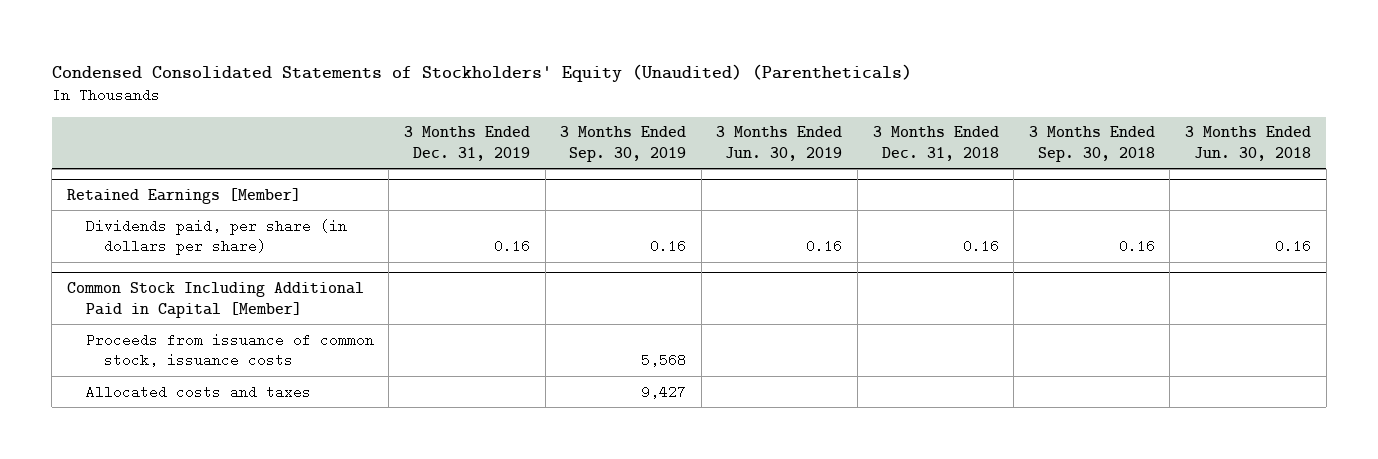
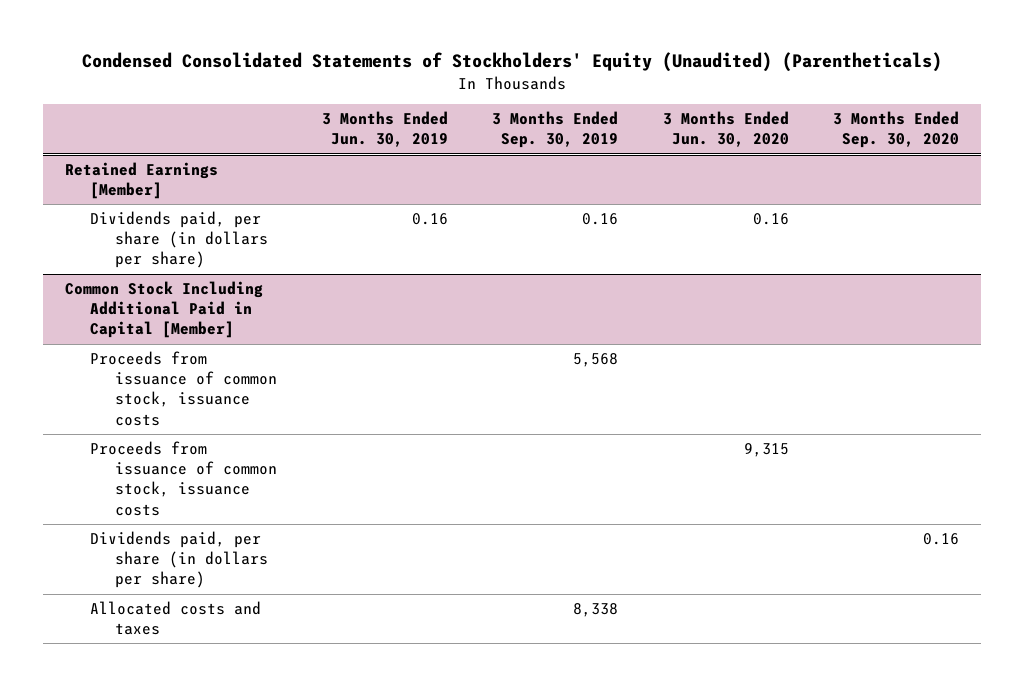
- | 3 Months Ended Dec. 31, 2019 | 3 Months Ended Sep. 30, 2019 | 3 Months Ended Jun. 30, 2019 | 3 Months Ended Dec. 31, 2018 | 3 Months Ended Sep. 30, 2018 | 3 Months Ended Jun. 30, 2018
+ | 3 Months Ended Jun. 30, 2019 | 3 Months Ended Sep. 30, 2019 | 3 Months Ended Jun. 30, 2020 | 3 Months Ended Sep. 30, 2020
@ Common Stock Including Additional Paid in Capital [Member]
- Allocated costs and taxes | | 9,427 | | | |
+ Proceeds from issuance of common stock, issuance costs | | | 9,315 |
+ Dividends paid, per share (in dollars per share) | | | | 0.16
+ Allocated costs and taxes | | 8,338 | |

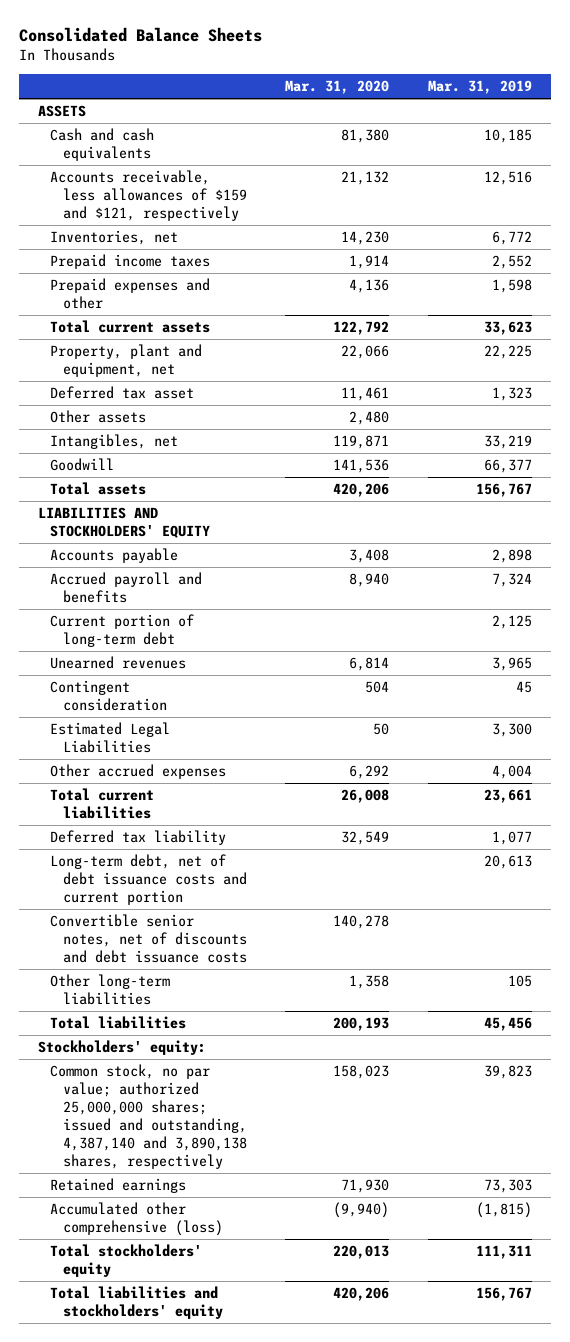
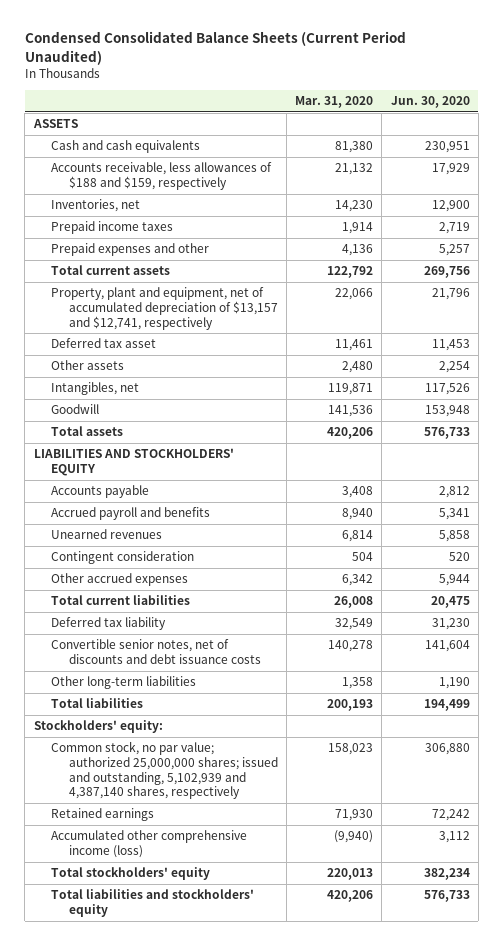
- Consolidated Balance Sheets
+ Condensed Consolidated Balance Sheets (Current Period Unaudited)
- | Mar. 31, 2020 | Mar. 31, 2019
+ | Mar. 31, 2020 | Jun. 30, 2020
- Accounts receivable, less allowances of $159 and $121, respectively | 21,132 | 12,516
+ Accounts receivable, less allowances of $188 and $159, respectively | 21,132 | 17,929
- Property, plant and equipment, net | 22,066 | 22,225
+ Property, plant and equipment, net of accumulated depreciation of $13,157 and $12,741, respectively | 22,066 | 21,796
- Current portion of long-term debt | | 2,125
- Estimated Legal Liabilities | 50 | 3,300
- Other accrued expenses | 6,292 | 4,004
+ Other accrued expenses | 6,342 | 5,944
- Long-term debt, net of debt issuance costs and current portion | | 20,613
- Common stock, no par value; authorized 25,000,000 shares; issued and outstanding, 4,387,140 and 3,890,138 shares, respectively | 158,023 | 39,823
+ Common stock, no par value; authorized 25,000,000 shares; issued and outstanding, 5,102,939 and 4,387,140 shares, respectively | 158,023 | 306,880
- Accumulated other comprehensive (loss) | (9,940) | (1,815)
+ Accumulated other comprehensive income (loss) | (9,940) | 3,112

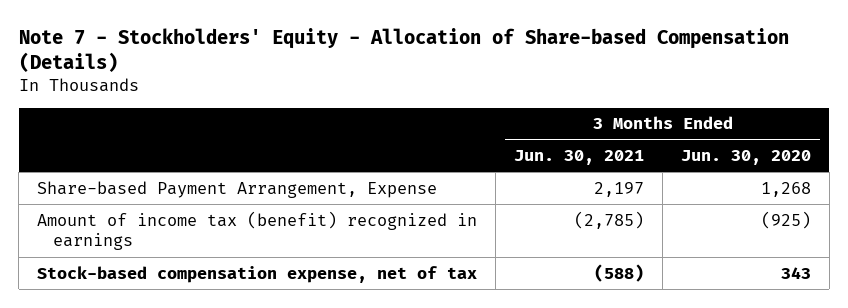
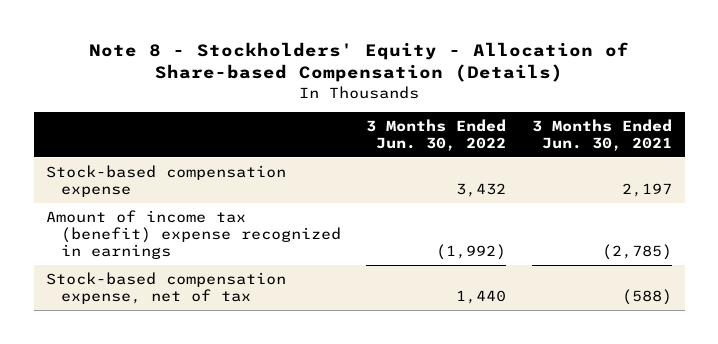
- Note 7 - Stockholders' Equity - Allocation of Share-based Compensation (Details)
+ Note 8 - Stockholders' Equity - Allocation of Share-based Compensation (Details)
- | 3 Months Ended Jun. 30, 2021 | 3 Months Ended Jun. 30, 2020
+ | 3 Months Ended Jun. 30, 2022 | 3 Months Ended Jun. 30, 2021
- Share-based Payment Arrangement, Expense | 2,197 | 1,268
- Amount of income tax (benefit) recognized in earnings | (2,785) | (925)
+ Stock-based compensation expense | 3,432 | 2,197
+ Amount of income tax (benefit) expense recognized in earnings | (1,992) | (2,785)

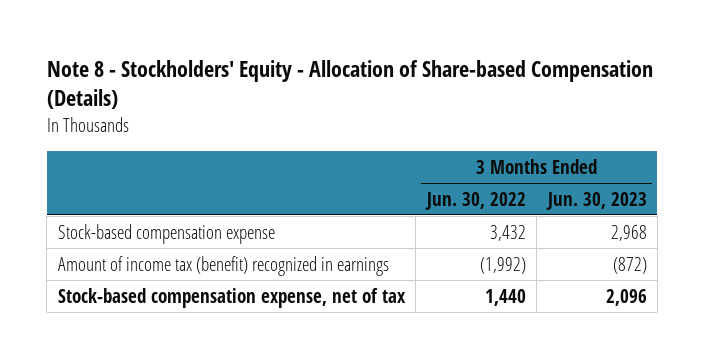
- | 3 Months Ended Jun. 30, 2022 | 3 Months Ended Jun. 30, 2021
+ | 3 Months Ended Jun. 30, 2022 | 3 Months Ended Jun. 30, 2023
- Amount of income tax (benefit) expense recognized in earnings | (1,992) | (2,785)
+ Amount of income tax (benefit) recognized in earnings | (1,992) | (872)

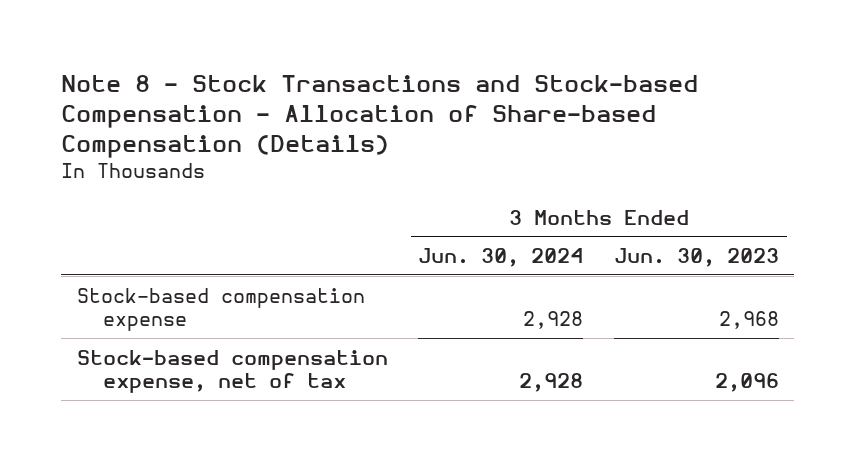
- Note 8 - Stockholders' Equity - Allocation of Share-based Compensation (Details)
+ Note 8 - Stock Transactions and Stock-based Compensation - Allocation of Share-based Compensation (Details)
- | 3 Months Ended Jun. 30, 2022 | 3 Months Ended Jun. 30, 2023
+ | 3 Months Ended Jun. 30, 2024 | 3 Months Ended Jun. 30, 2023
- Amount of income tax (benefit) recognized in earnings | (1,992) | (872)

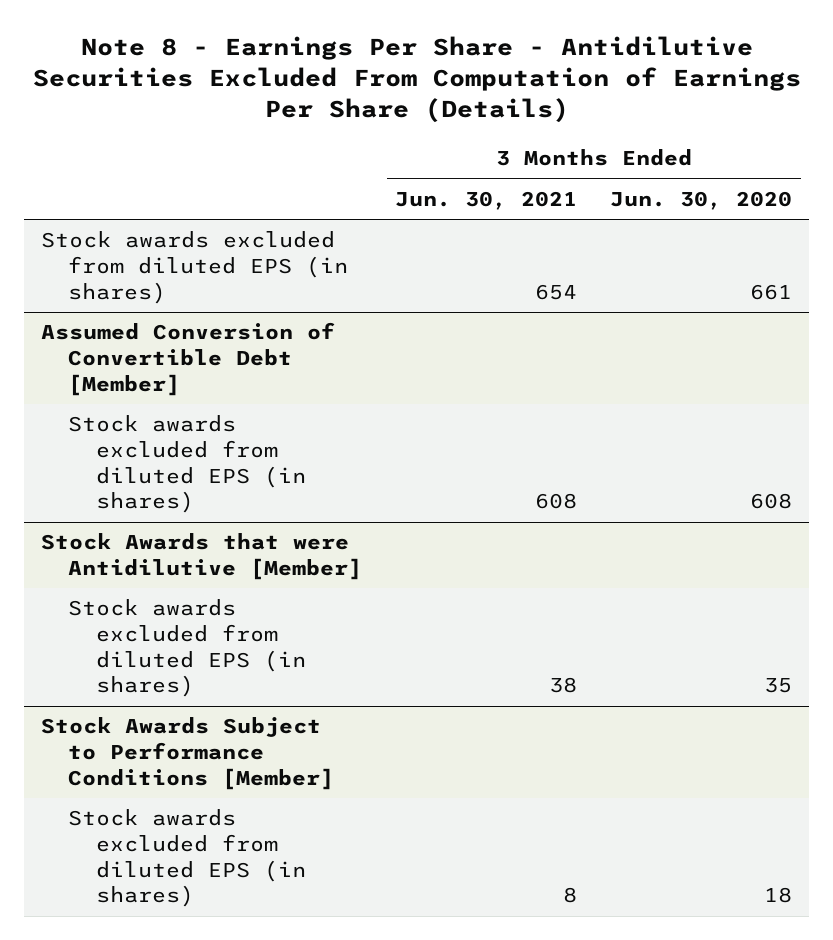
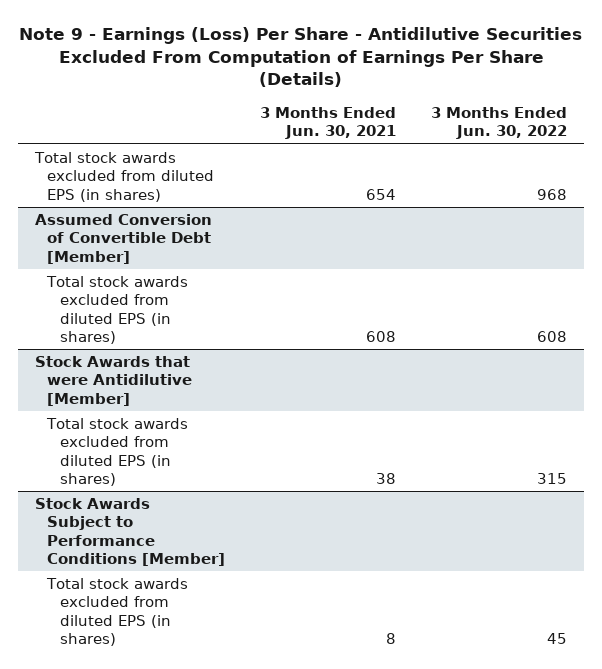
- Note 8 - Earnings Per Share - Antidilutive Securities Excluded From Computation of Earnings Per Share (Details)
+ Note 9 - Earnings (Loss) Per Share - Antidilutive Securities Excluded From Computation of Earnings Per Share (Details)
- | 3 Months Ended Jun. 30, 2021 | 3 Months Ended Jun. 30, 2020
+ | 3 Months Ended Jun. 30, 2021 | 3 Months Ended Jun. 30, 2022
- Stock awards excluded from diluted EPS (in shares) | 654 | 661
+ Total stock awards excluded from diluted EPS (in shares) | 654 | 968
@ Assumed Conversion of Convertible Debt [Member]
- Stock awards excluded from diluted EPS (in shares) | 608 | 608
+ Total stock awards excluded from diluted EPS (in shares) | 608 | 608
@ Stock Awards that were Antidilutive [Member]
- Stock awards excluded from diluted EPS (in shares) | 38 | 35
+ Total stock awards excluded from diluted EPS (in shares) | 38 | 315
@ Stock Awards Subject to Performance Conditions [Member]
- Stock awards excluded from diluted EPS (in shares) | 8 | 18
+ Total stock awards excluded from diluted EPS (in shares) | 8 | 45

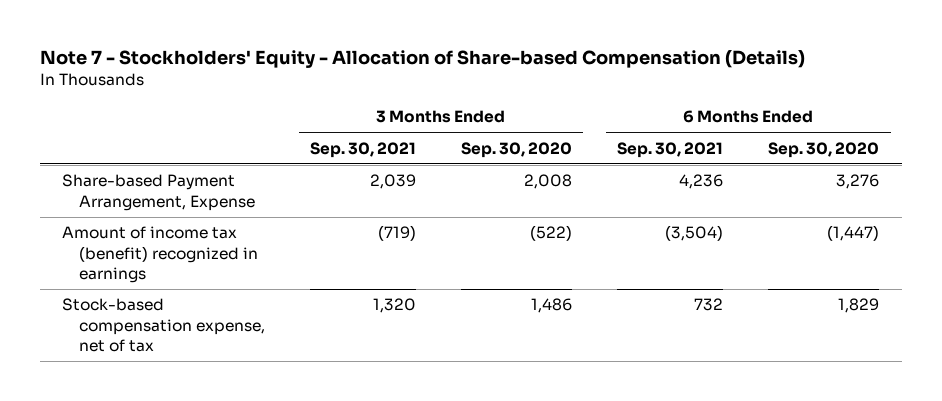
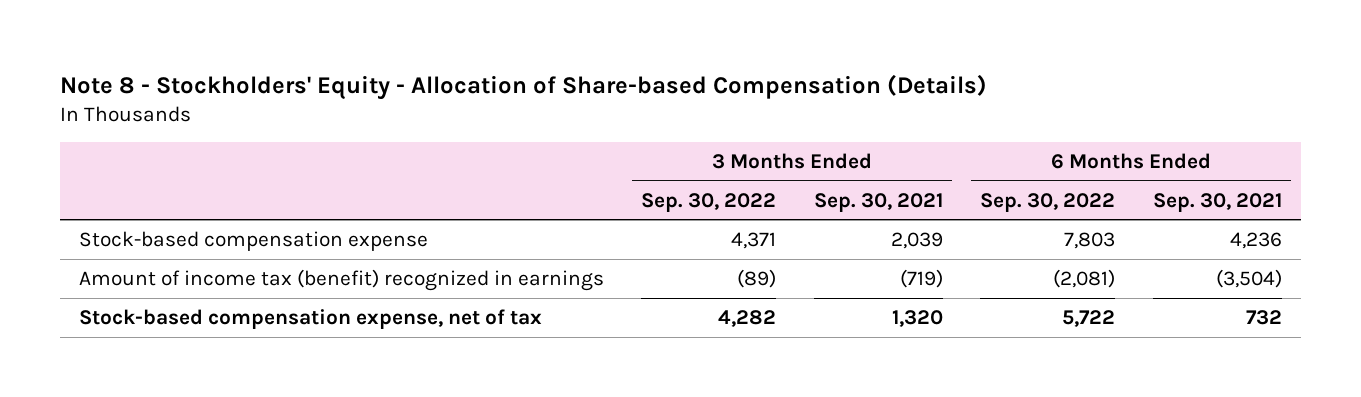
- Note 7 - Stockholders' Equity - Allocation of Share-based Compensation (Details)
+ Note 8 - Stockholders' Equity - Allocation of Share-based Compensation (Details)
- | 3 Months Ended Sep. 30, 2021 | 3 Months Ended Sep. 30, 2020 | 6 Months Ended Sep. 30, 2021 | 6 Months Ended Sep. 30, 2020
+ | 3 Months Ended Sep. 30, 2022 | 3 Months Ended Sep. 30, 2021 | 6 Months Ended Sep. 30, 2022 | 6 Months Ended Sep. 30, 2021
- Share-based Payment Arrangement, Expense | 2,039 | 2,008 | 4,236 | 3,276
+ Stock-based compensation expense | 4,371 | 2,039 | 7,803 | 4,236

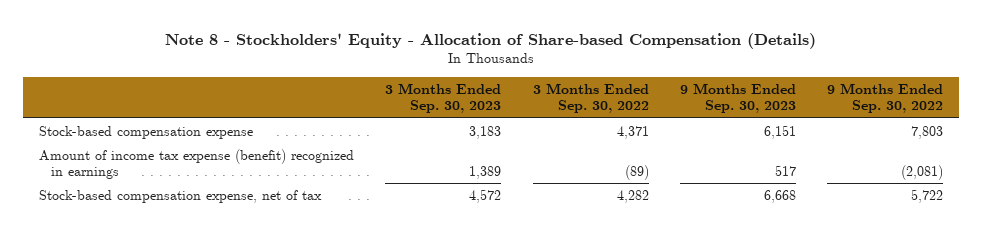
- | 3 Months Ended Sep. 30, 2022 | 3 Months Ended Sep. 30, 2021 | 6 Months Ended Sep. 30, 2022 | 6 Months Ended Sep. 30, 2021
+ | 3 Months Ended Sep. 30, 2023 | 3 Months Ended Sep. 30, 2022 | 9 Months Ended Sep. 30, 2023 | 9 Months Ended Sep. 30, 2022
- Amount of income tax (benefit) recognized in earnings | (89) | (719) | (2,081) | (3,504)
+ Amount of income tax expense (benefit) recognized in earnings | 1,389 | (89) | 517 | (2,081)

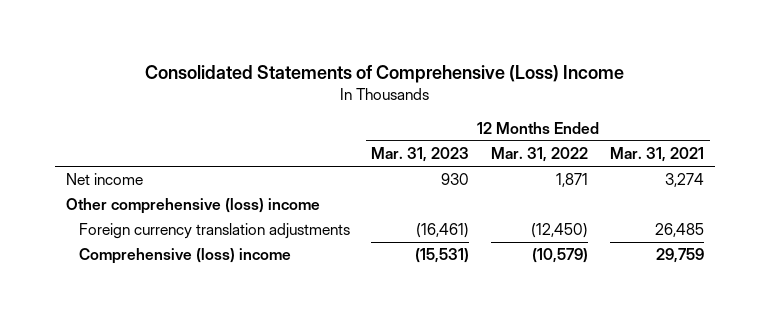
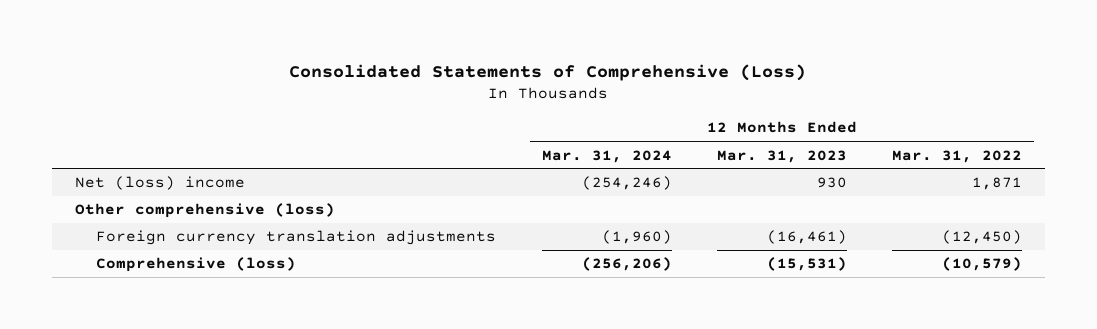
- Consolidated Statements of Comprehensive (Loss) Income
+ Consolidated Statements of Comprehensive (Loss)
- | 12 Months Ended Mar. 31, 2023 | 12 Months Ended Mar. 31, 2022 | 12 Months Ended Mar. 31, 2021
+ | 12 Months Ended Mar. 31, 2024 | 12 Months Ended Mar. 31, 2023 | 12 Months Ended Mar. 31, 2022
- Net income | 930 | 1,871 | 3,274
- Other comprehensive (loss) income
+ Net (loss) income | (254,246) | 930 | 1,871
+ Other comprehensive (loss)
- Comprehensive (loss) income | (15,531) | (10,579) | 29,759
+ Comprehensive (loss) | (256,206) | (15,531) | (10,579)

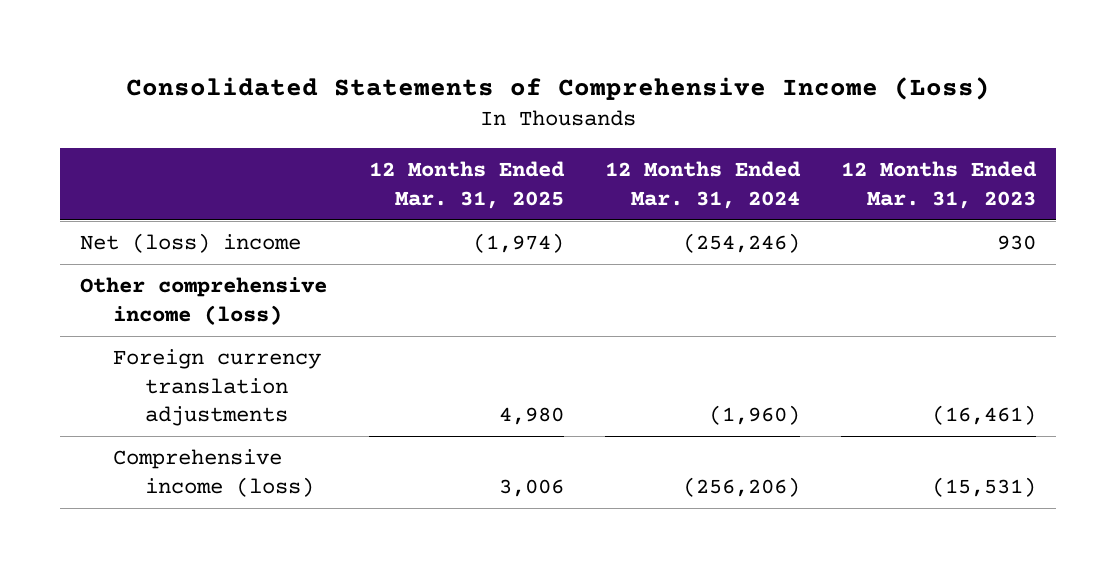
- Consolidated Statements of Comprehensive (Loss)
+ Consolidated Statements of Comprehensive Income (Loss)
- | 12 Months Ended Mar. 31, 2024 | 12 Months Ended Mar. 31, 2023 | 12 Months Ended Mar. 31, 2022
+ | 12 Months Ended Mar. 31, 2025 | 12 Months Ended Mar. 31, 2024 | 12 Months Ended Mar. 31, 2023
- Other comprehensive (loss)
+ Other comprehensive income (loss)
- Comprehensive (loss) | (256,206) | (15,531) | (10,579)
+ Comprehensive income (loss) | 3,006 | (256,206) | (15,531)

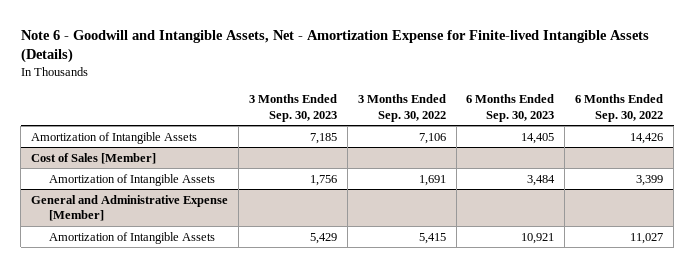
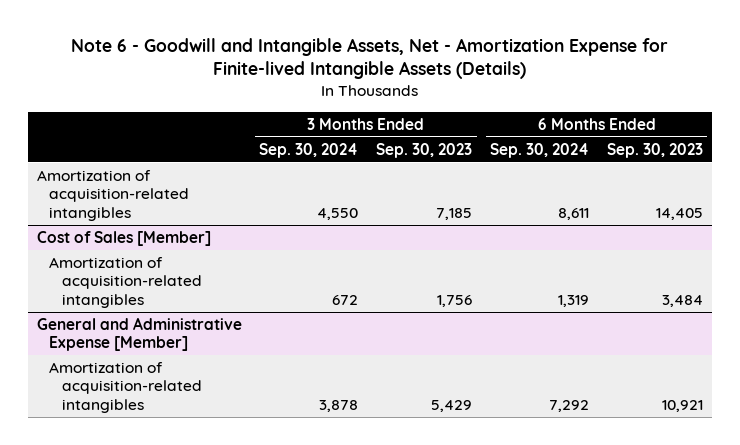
- | 3 Months Ended Sep. 30, 2023 | 3 Months Ended Sep. 30, 2022 | 6 Months Ended Sep. 30, 2023 | 6 Months Ended Sep. 30, 2022
+ | 3 Months Ended Sep. 30, 2024 | 3 Months Ended Sep. 30, 2023 | 6 Months Ended Sep. 30, 2024 | 6 Months Ended Sep. 30, 2023
- Amortization of Intangible Assets | 7,185 | 7,106 | 14,405 | 14,426
+ Amortization of acquisition-related intangibles | 4,550 | 7,185 | 8,611 | 14,405
@ Cost of Sales [Member]
- Amortization of Intangible Assets | 1,756 | 1,691 | 3,484 | 3,399
+ Amortization of acquisition-related intangibles | 672 | 1,756 | 1,319 | 3,484
@ General and Administrative Expense [Member]
- Amortization of Intangible Assets | 5,429 | 5,415 | 10,921 | 11,027
+ Amortization of acquisition-related intangibles | 3,878 | 5,429 | 7,292 | 10,921

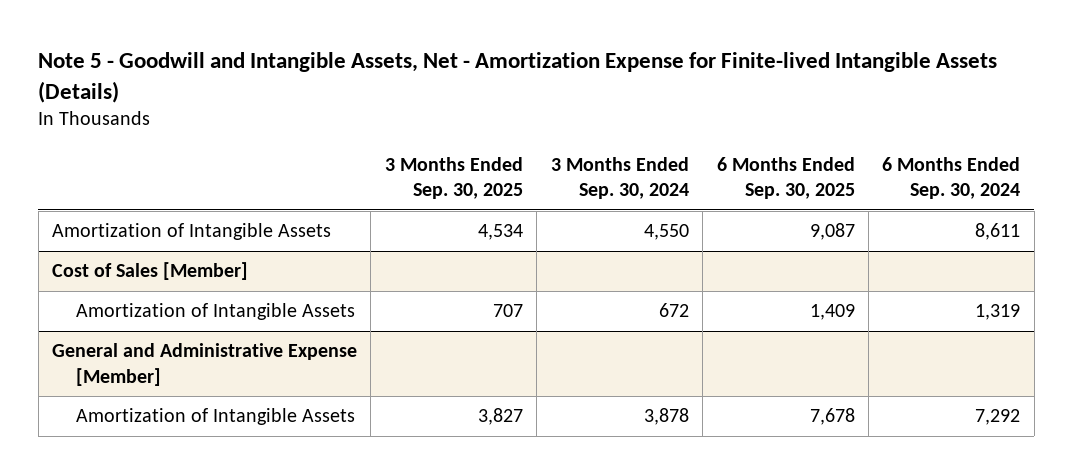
- Note 6 - Goodwill and Intangible Assets, Net - Amortization Expense for Finite-lived Intangible Assets (Details)
+ Note 5 - Goodwill and Intangible Assets, Net - Amortization Expense for Finite-lived Intangible Assets (Details)
- | 3 Months Ended Sep. 30, 2024 | 3 Months Ended Sep. 30, 2023 | 6 Months Ended Sep. 30, 2024 | 6 Months Ended Sep. 30, 2023
+ | 3 Months Ended Sep. 30, 2025 | 3 Months Ended Sep. 30, 2024 | 6 Months Ended Sep. 30, 2025 | 6 Months Ended Sep. 30, 2024
- Amortization of acquisition-related intangibles | 4,550 | 7,185 | 8,611 | 14,405
+ Amortization of Intangible Assets | 4,534 | 4,550 | 9,087 | 8,611
@ Cost of Sales [Member]
- Amortization of acquisition-related intangibles | 672 | 1,756 | 1,319 | 3,484
+ Amortization of Intangible Assets | 707 | 672 | 1,409 | 1,319
@ General and Administrative Expense [Member]
- Amortization of acquisition-related intangibles | 3,878 | 5,429 | 7,292 | 10,921
+ Amortization of Intangible Assets | 3,827 | 3,878 | 7,678 | 7,292

